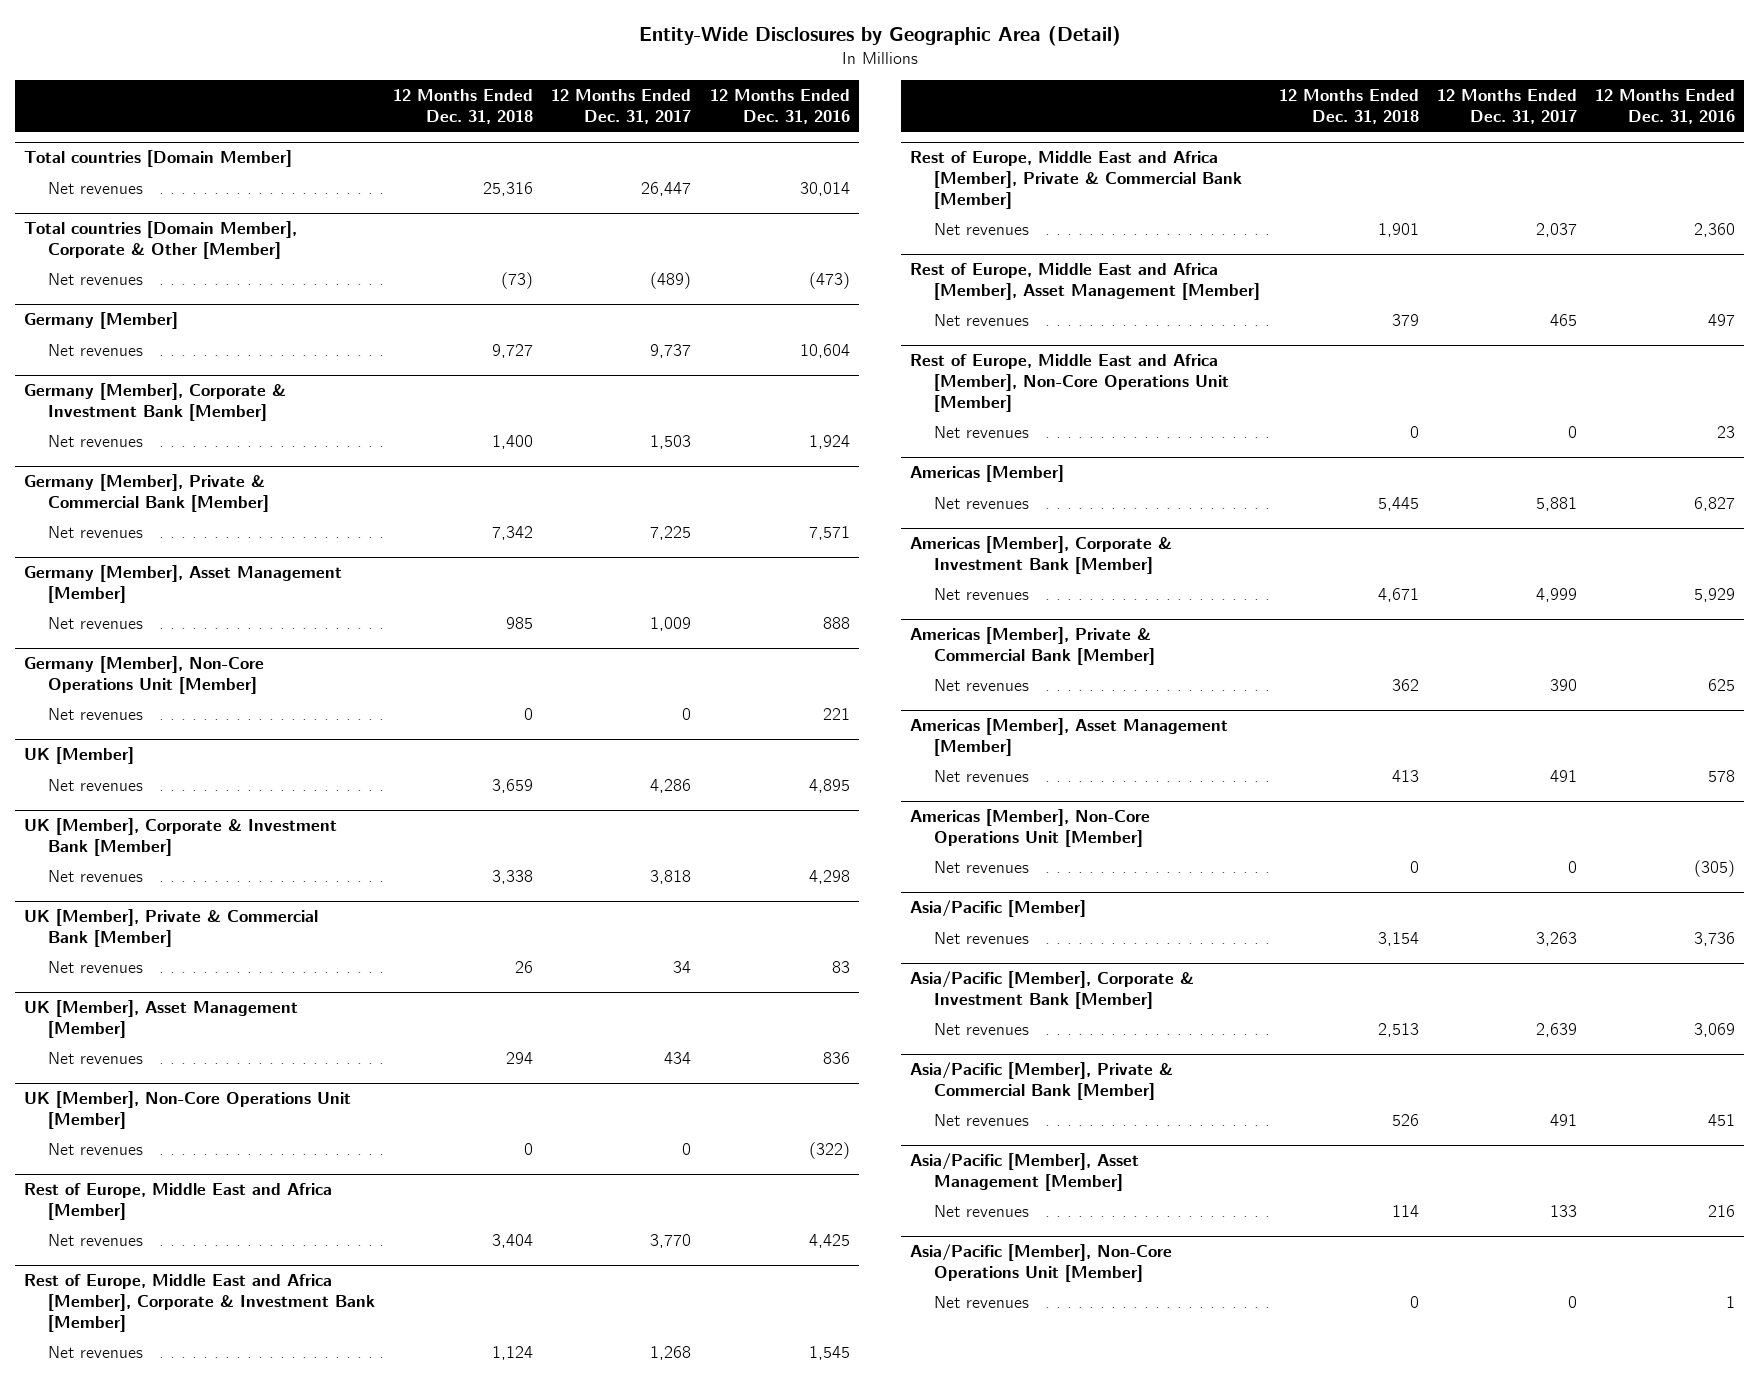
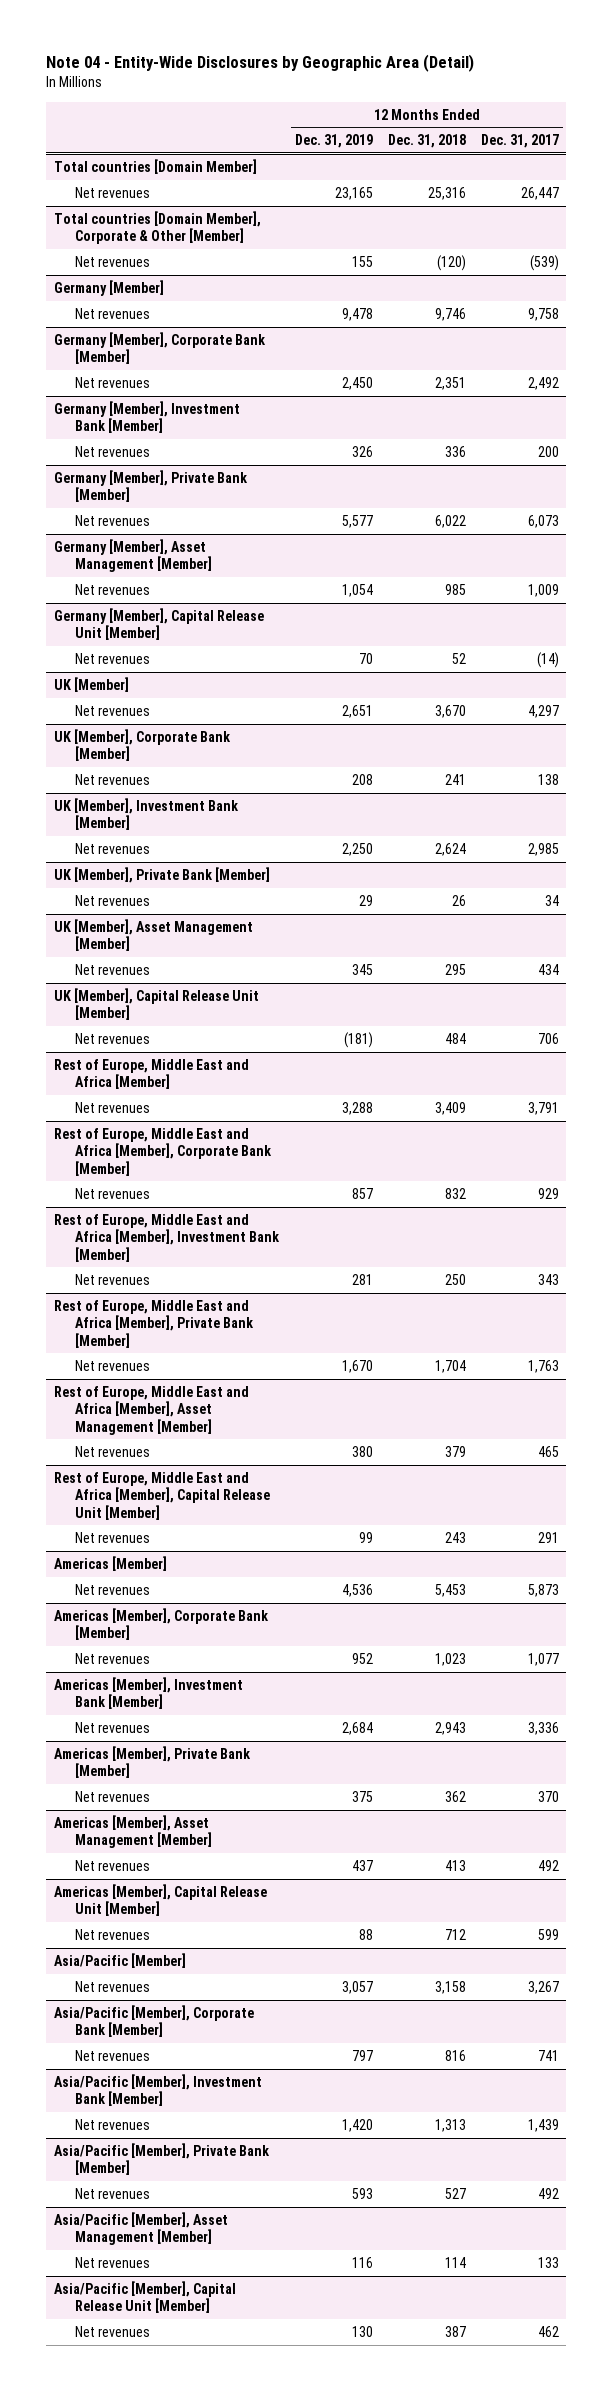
- Entity-Wide Disclosures by Geographic Area (Detail)
+ Note 04 - Entity-Wide Disclosures by Geographic Area (Detail)
- | 12 Months Ended Dec. 31, 2018 | 12 Months Ended Dec. 31, 2017 | 12 Months Ended Dec. 31, 2016
+ | 12 Months Ended Dec. 31, 2019 | 12 Months Ended Dec. 31, 2018 | 12 Months Ended Dec. 31, 2017
@ Total countries [Domain Member], Corporate & Other [Member]
- Net revenues | (73) | (489) | (473)
+ Net revenues | 155 | (120) | (539)
@ Germany [Member]
- Net revenues | 9,727 | 9,737 | 10,604
- Germany [Member], Corporate & Investment Bank [Member]
- Net revenues | 1,400 | 1,503 | 1,924
- Germany [Member], Private & Commercial Bank [Member]
- Net revenues | 7,342 | 7,225 | 7,571
@ Germany [Member]
+ Net revenues | 9,478 | 9,746 | 9,758
+ Germany [Member], Corporate Bank [Member]
+ Net revenues | 2,450 | 2,351 | 2,492
+ Germany [Member], Investment Bank [Member]
+ Net revenues | 326 | 336 | 200
+ Germany [Member], Private Bank [Member]
+ Net revenues | 5,577 | 6,022 | 6,073
- Germany [Member], Non-Core Operations Unit [Member]
- Net revenues | 0 | 0 | 221
+ Germany [Member], Capital Release Unit [Member]
+ Net revenues | 70 | 52 | (14)
@ UK [Member]
- Net revenues | 3,659 | 4,286 | 4,895
- UK [Member], Corporate & Investment Bank [Member]
- Net revenues | 3,338 | 3,818 | 4,298
- UK [Member], Private & Commercial Bank [Member]
@ UK [Member]
+ Net revenues | 2,651 | 3,670 | 4,297
+ UK [Member], Corporate Bank [Member]
+ Net revenues | 208 | 241 | 138
+ UK [Member], Investment Bank [Member]
+ Net revenues | 2,250 | 2,624 | 2,985
+ UK [Member], Private Bank [Member]
@ UK [Member], Asset Management [Member]
- Net revenues | 294 | 434 | 836
- UK [Member], Non-Core Operations Unit [Member]
- Net revenues | 0 | 0 | (322)
@ UK [Member], Asset Management [Member]
+ Net revenues | 345 | 295 | 434
+ UK [Member], Capital Release Unit [Member]
+ Net revenues | (181) | 484 | 706
@ Rest of Europe, Middle East and Africa [Member]
- Net revenues | 3,404 | 3,770 | 4,425
- Rest of Europe, Middle East and Africa [Member], Corporate & Investment Bank [Member]
- Net revenues | 1,124 | 1,268 | 1,545
- Rest of Europe, Middle East and Africa [Member], Private & Commercial Bank [Member]
- Net revenues | 1,901 | 2,037 | 2,360
@ Rest of Europe, Middle East and Africa [Member]
+ Net revenues | 3,288 | 3,409 | 3,791
+ Rest of Europe, Middle East and Africa [Member], Corporate Bank [Member]
+ Net revenues | 857 | 832 | 929
+ Rest of Europe, Middle East and Africa [Member], Investment Bank [Member]
+ Net revenues | 281 | 250 | 343
+ Rest of Europe, Middle East and Africa [Member], Private Bank [Member]
+ Net revenues | 1,670 | 1,704 | 1,763
- Rest of Europe, Middle East and Africa [Member], Non-Core Operations Unit [Member]
- Net revenues | 0 | 0 | 23
+ Rest of Europe, Middle East and Africa [Member], Capital Release Unit [Member]
+ Net revenues | 99 | 243 | 291
@ Americas [Member]
- Net revenues | 5,445 | 5,881 | 6,827
- Americas [Member], Corporate & Investment Bank [Member]
- Net revenues | 4,671 | 4,999 | 5,929
- Americas [Member], Private & Commercial Bank [Member]
- Net revenues | 362 | 390 | 625
@ Americas [Member]
+ Net revenues | 4,536 | 5,453 | 5,873
+ Americas [Member], Corporate Bank [Member]
+ Net revenues | 952 | 1,023 | 1,077
+ Americas [Member], Investment Bank [Member]
+ Net revenues | 2,684 | 2,943 | 3,336
+ Americas [Member], Private Bank [Member]
+ Net revenues | 375 | 362 | 370
@ Americas [Member], Asset Management [Member]
- Net revenues | 413 | 491 | 578
- Americas [Member], Non-Core Operations Unit [Member]
- Net revenues | 0 | 0 | (305)
@ Americas [Member], Asset Management [Member]
+ Net revenues | 437 | 413 | 492
+ Americas [Member], Capital Release Unit [Member]
+ Net revenues | 88 | 712 | 599
@ Asia/Pacific [Member]
- Net revenues | 3,154 | 3,263 | 3,736
- Asia/Pacific [Member], Corporate & Investment Bank [Member]
- Net revenues | 2,513 | 2,639 | 3,069
- Asia/Pacific [Member], Private & Commercial Bank [Member]
- Net revenues | 526 | 491 | 451
@ Asia/Pacific [Member]
+ Net revenues | 3,057 | 3,158 | 3,267
+ Asia/Pacific [Member], Corporate Bank [Member]
+ Net revenues | 797 | 816 | 741
+ Asia/Pacific [Member], Investment Bank [Member]
+ Net revenues | 1,420 | 1,313 | 1,439
+ Asia/Pacific [Member], Private Bank [Member]
+ Net revenues | 593 | 527 | 492
- Asia/Pacific [Member], Non-Core Operations Unit [Member]
- Net revenues | 0 | 0 | 1
+ Asia/Pacific [Member], Capital Release Unit [Member]
+ Net revenues | 130 | 387 | 462

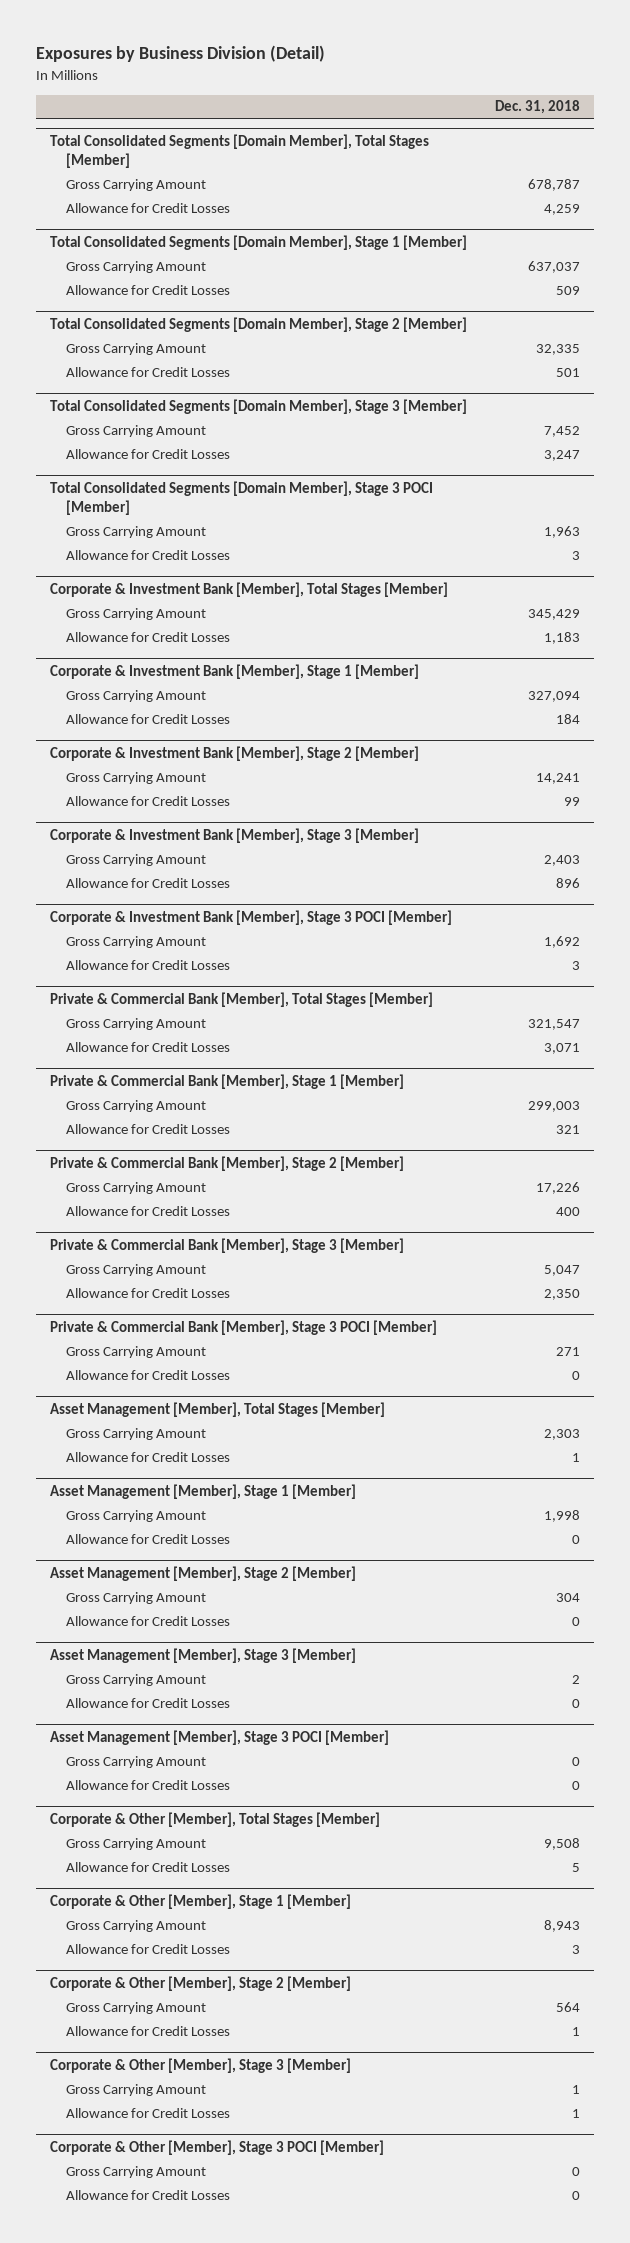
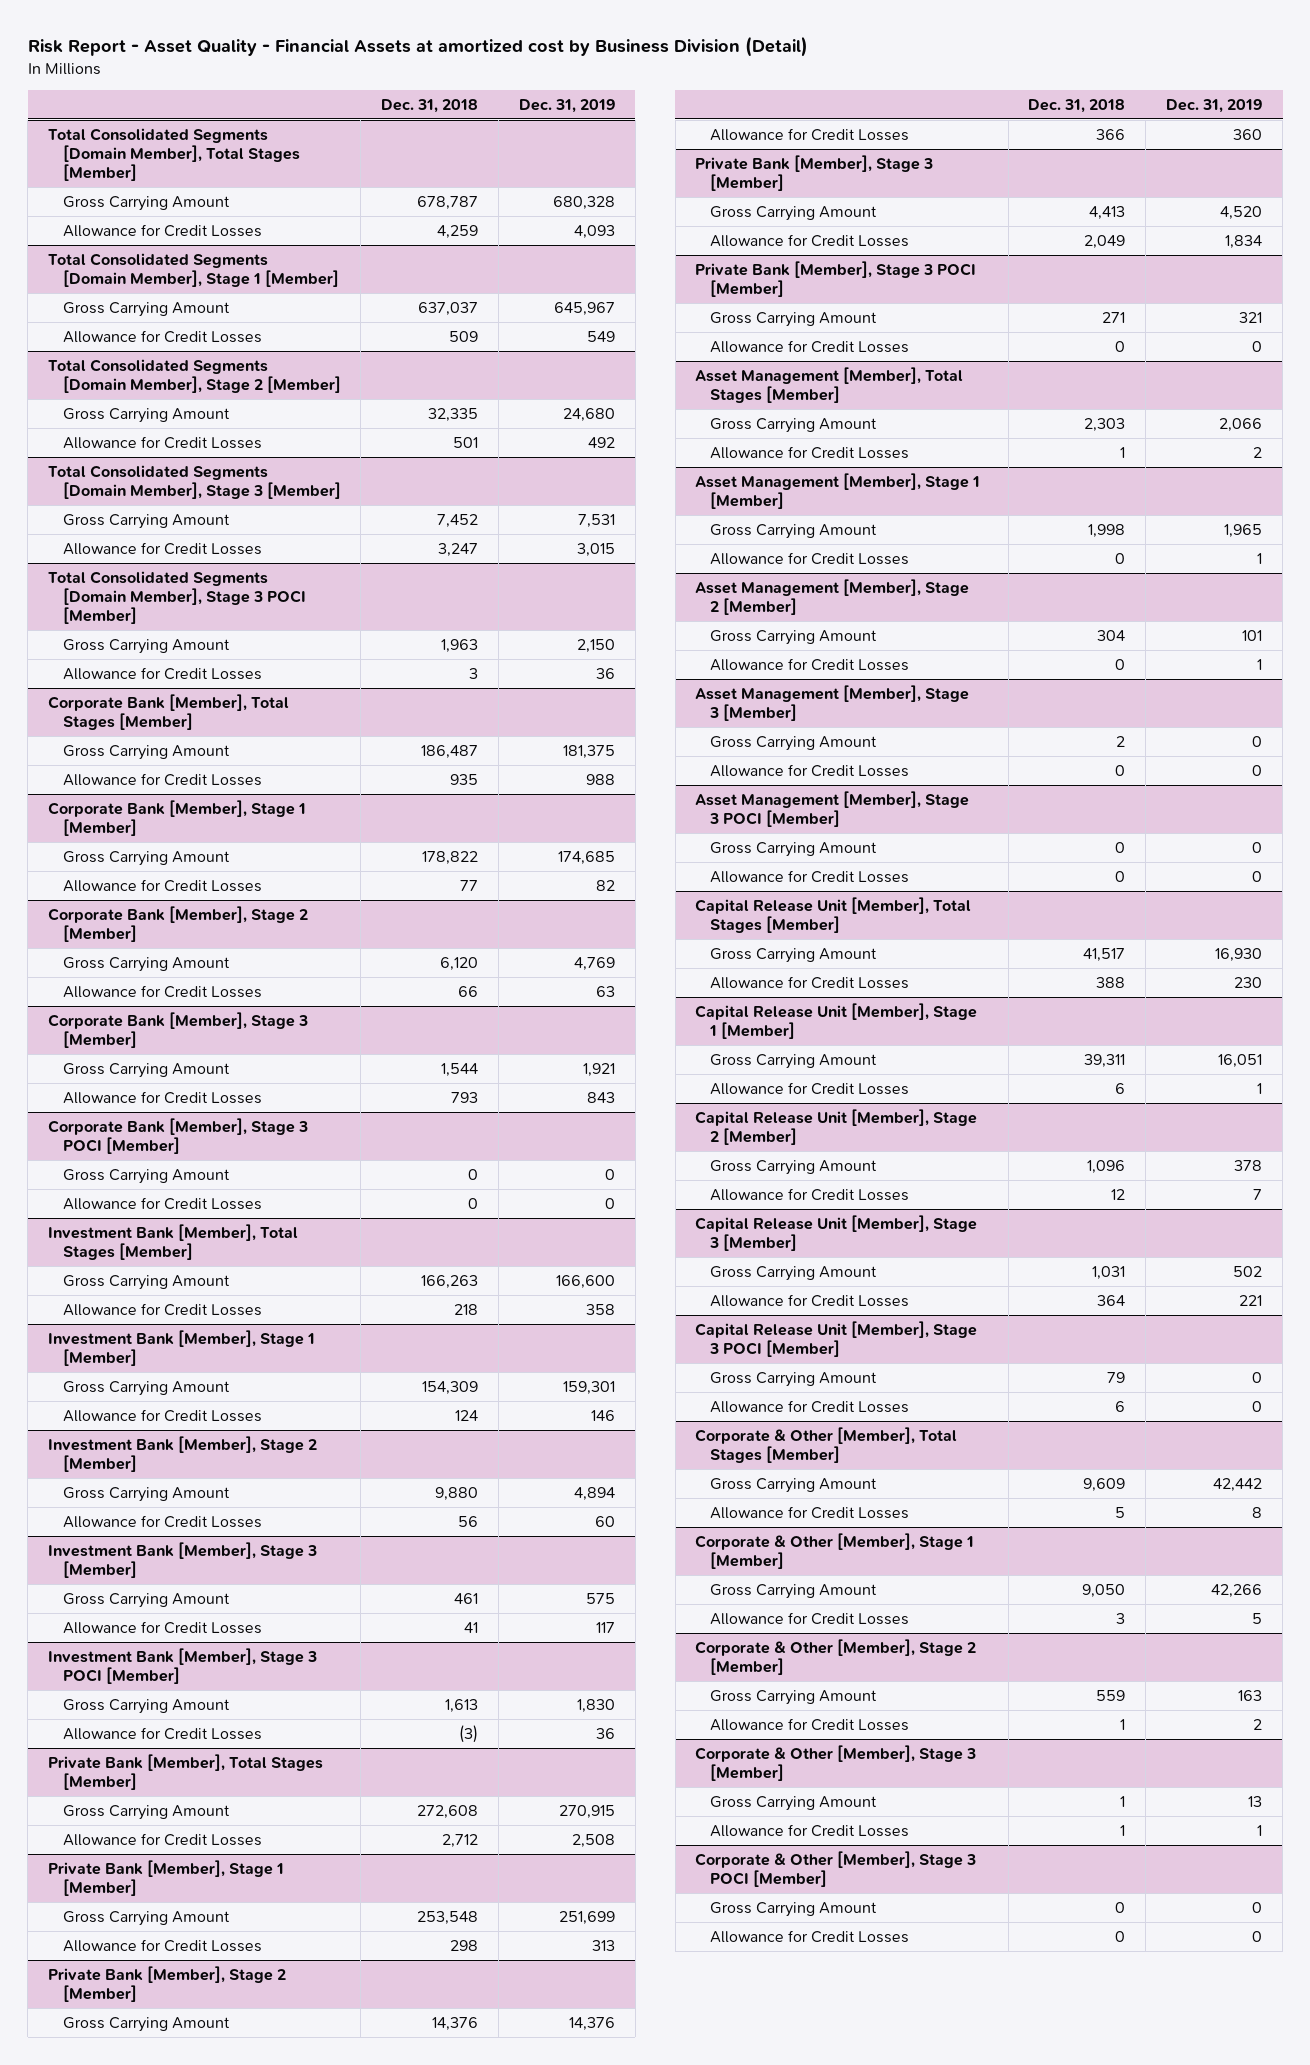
- Exposures by Business Division (Detail)
+ Risk Report - Asset Quality - Financial Assets at amortized cost by Business Division (Detail)
- | Dec. 31, 2018
+ | Dec. 31, 2018 | Dec. 31, 2019
- Corporate & Investment Bank [Member], Total Stages [Member]
- Gross Carrying Amount | 345,429
- Allowance for Credit Losses | 1,183
- Corporate & Investment Bank [Member], Stage 1 [Member]
- Gross Carrying Amount | 327,094
- Allowance for Credit Losses | 184
- Corporate & Investment Bank [Member], Stage 2 [Member]
- Gross Carrying Amount | 14,241
- Allowance for Credit Losses | 99
- Corporate & Investment Bank [Member], Stage 3 [Member]
- Gross Carrying Amount | 2,403
- Allowance for Credit Losses | 896
- Corporate & Investment Bank [Member], Stage 3 POCI [Member]
- Gross Carrying Amount | 1,692
- Allowance for Credit Losses | 3
- Private & Commercial Bank [Member], Total Stages [Member]
- Gross Carrying Amount | 321,547
- Allowance for Credit Losses | 3,071
- Private & Commercial Bank [Member], Stage 1 [Member]
- Gross Carrying Amount | 299,003
- Allowance for Credit Losses | 321
- Private & Commercial Bank [Member], Stage 2 [Member]
- Gross Carrying Amount | 17,226
- Allowance for Credit Losses | 400
- Private & Commercial Bank [Member], Stage 3 [Member]
- Gross Carrying Amount | 5,047
- Allowance for Credit Losses | 2,350
- Private & Commercial Bank [Member], Stage 3 POCI [Member]
+ Corporate Bank [Member], Total Stages [Member]
+ Gross Carrying Amount | 186,487 | 181,375
+ Allowance for Credit Losses | 935 | 988
+ Corporate Bank [Member], Stage 1 [Member]
+ Gross Carrying Amount | 178,822 | 174,685
+ Allowance for Credit Losses | 77 | 82
+ Corporate Bank [Member], Stage 2 [Member]
+ Gross Carrying Amount | 6,120 | 4,769
+ Allowance for Credit Losses | 66 | 63
+ Corporate Bank [Member], Stage 3 [Member]
+ Gross Carrying Amount | 1,544 | 1,921
+ Allowance for Credit Losses | 793 | 843
+ Corporate Bank [Member], Stage 3 POCI [Member]
+ Gross Carrying Amount | 0 | 0
+ Allowance for Credit Losses | 0 | 0
+ Investment Bank [Member], Total Stages [Member]
+ Gross Carrying Amount | 166,263 | 166,600
+ Allowance for Credit Losses | 218 | 358
+ Investment Bank [Member], Stage 1 [Member]
+ Gross Carrying Amount | 154,309 | 159,301
+ Allowance for Credit Losses | 124 | 146
+ Investment Bank [Member], Stage 2 [Member]
+ Gross Carrying Amount | 9,880 | 4,894
+ Allowance for Credit Losses | 56 | 60
+ Investment Bank [Member], Stage 3 [Member]
+ Gross Carrying Amount | 461 | 575
+ Allowance for Credit Losses | 41 | 117
+ Investment Bank [Member], Stage 3 POCI [Member]
+ Gross Carrying Amount | 1,613 | 1,830
+ Allowance for Credit Losses | (3) | 36
+ Private Bank [Member], Total Stages [Member]
+ Gross Carrying Amount | 272,608 | 270,915
+ Allowance for Credit Losses | 2,712 | 2,508
+ Private Bank [Member], Stage 1 [Member]
+ Gross Carrying Amount | 253,548 | 251,699
+ Allowance for Credit Losses | 298 | 313
+ Private Bank [Member], Stage 2 [Member]
+ Gross Carrying Amount | 14,376 | 14,376
+ Allowance for Credit Losses | 366 | 360
+ Private Bank [Member], Stage 3 [Member]
+ Gross Carrying Amount | 4,413 | 4,520
+ Allowance for Credit Losses | 2,049 | 1,834
+ Private Bank [Member], Stage 3 POCI [Member]
+ Capital Release Unit [Member], Total Stages [Member]
+ Gross Carrying Amount | 41,517 | 16,930
+ Allowance for Credit Losses | 388 | 230
+ Capital Release Unit [Member], Stage 1 [Member]
+ Gross Carrying Amount | 39,311 | 16,051
+ Allowance for Credit Losses | 6 | 1
+ Capital Release Unit [Member], Stage 2 [Member]
+ Gross Carrying Amount | 1,096 | 378
+ Allowance for Credit Losses | 12 | 7
+ Capital Release Unit [Member], Stage 3 [Member]
+ Gross Carrying Amount | 1,031 | 502
+ Allowance for Credit Losses | 364 | 221
+ Capital Release Unit [Member], Stage 3 POCI [Member]
+ Gross Carrying Amount | 79 | 0
+ Allowance for Credit Losses | 6 | 0
@ Corporate & Other [Member], Total Stages [Member]
- Gross Carrying Amount | 9,508
+ Gross Carrying Amount | 9,609 | 42,442
@ Corporate & Other [Member], Stage 1 [Member]
- Gross Carrying Amount | 8,943
+ Gross Carrying Amount | 9,050 | 42,266
@ Corporate & Other [Member], Stage 2 [Member]
- Gross Carrying Amount | 564
+ Gross Carrying Amount | 559 | 163

